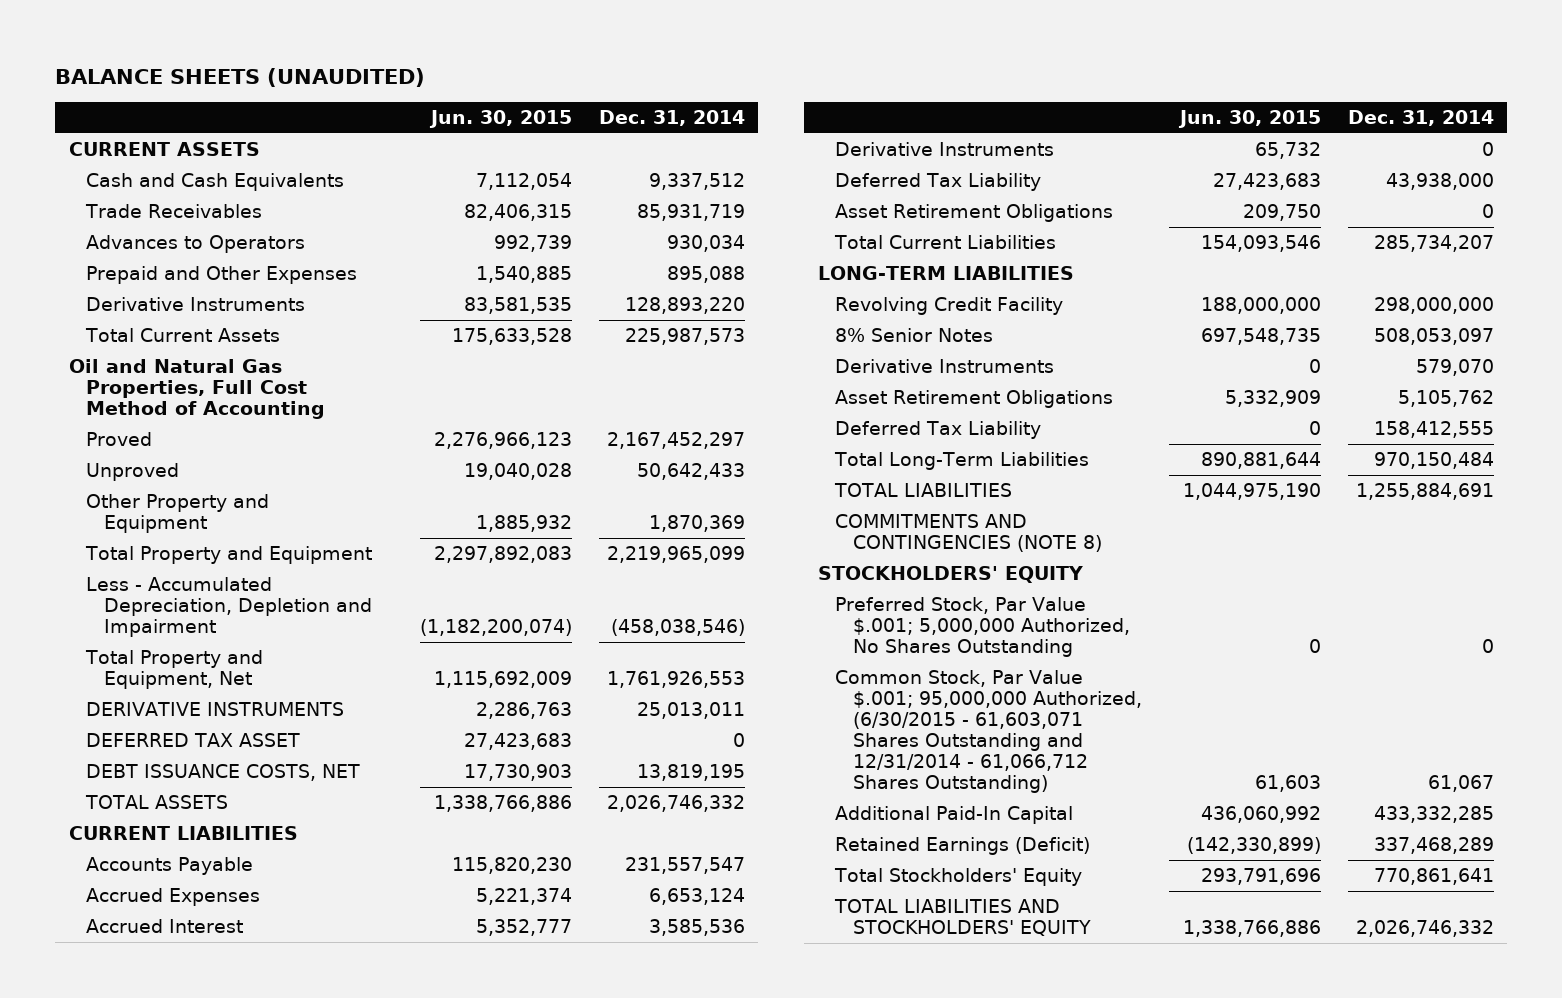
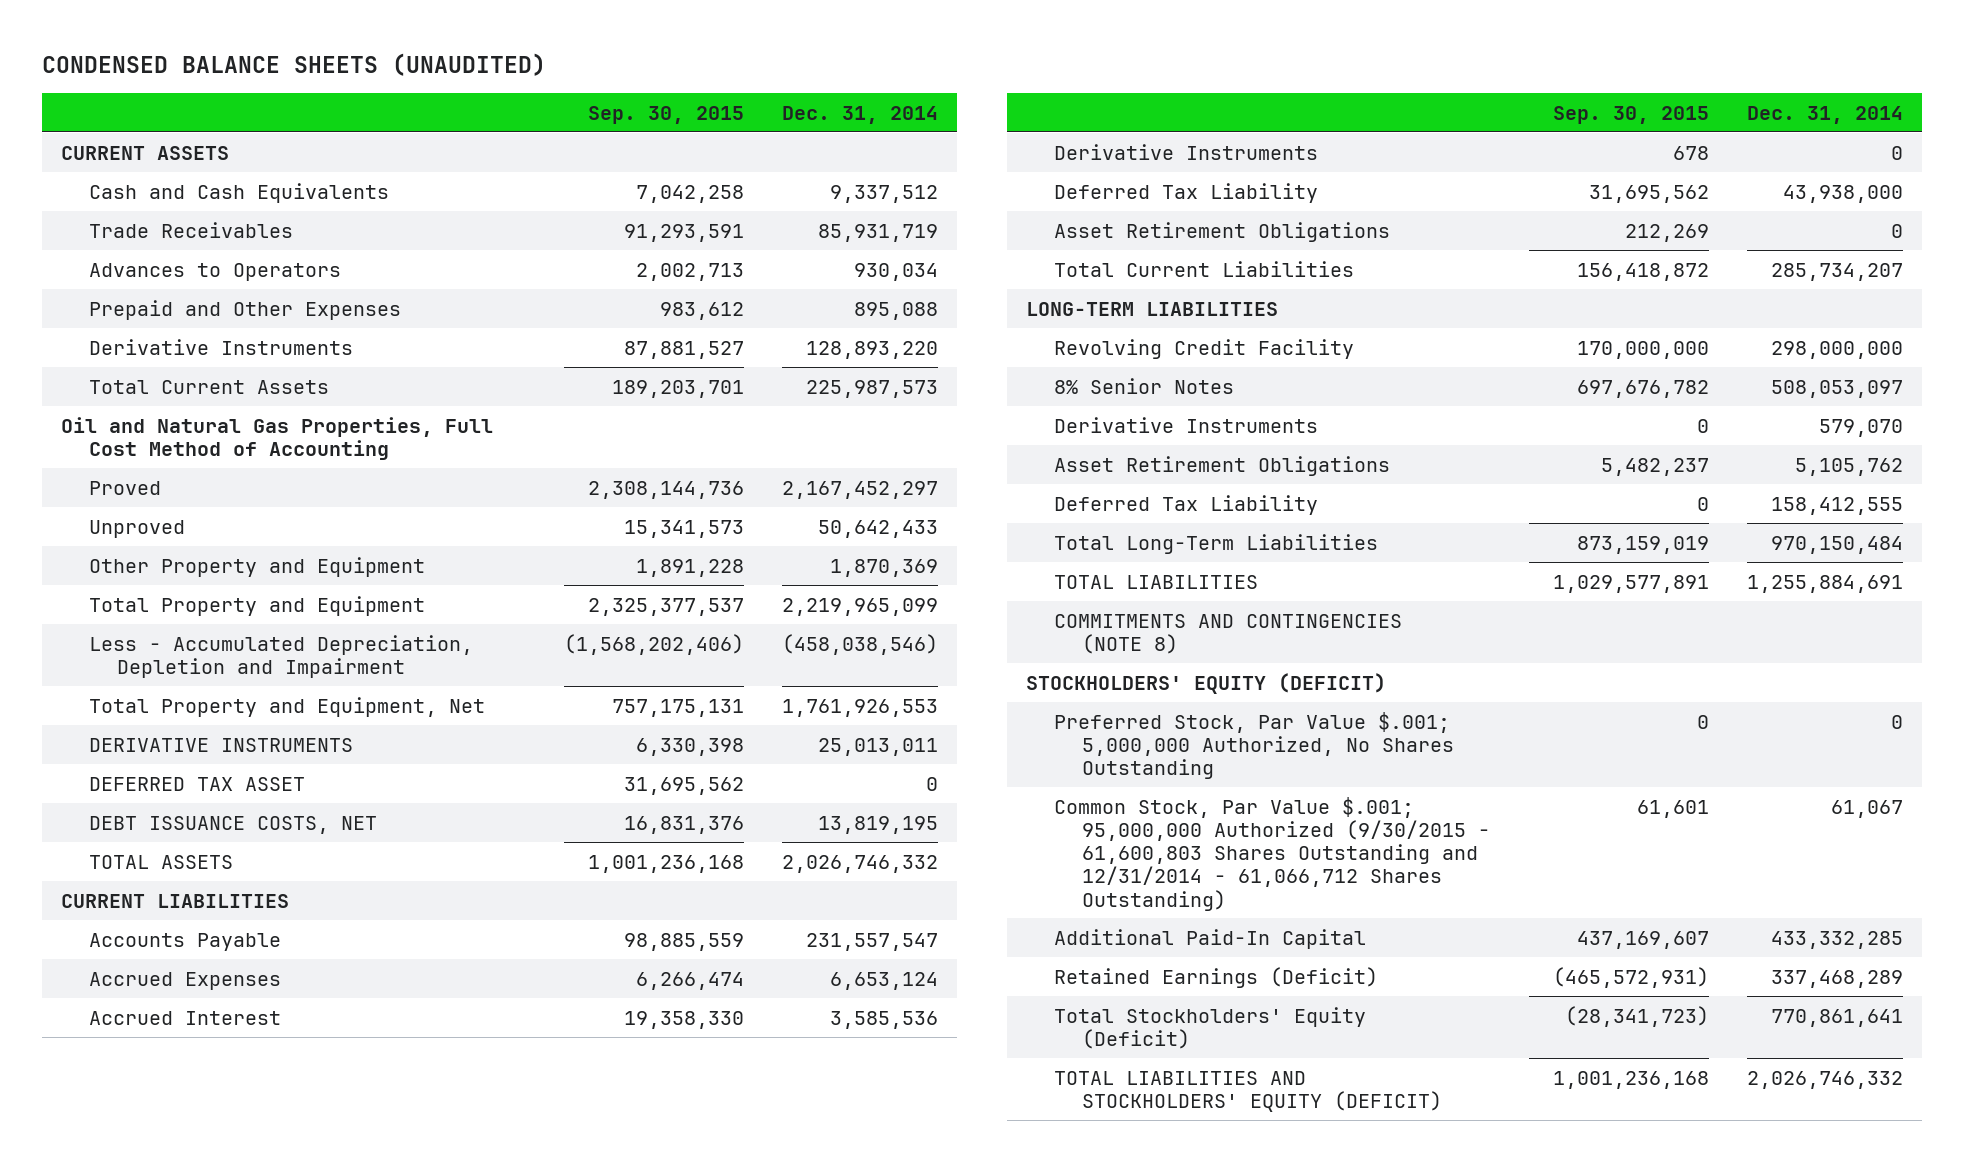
- BALANCE SHEETS (UNAUDITED)
+ CONDENSED BALANCE SHEETS (UNAUDITED)
- | Jun. 30, 2015 | Dec. 31, 2014
+ | Sep. 30, 2015 | Dec. 31, 2014
- STOCKHOLDERS' EQUITY
+ STOCKHOLDERS' EQUITY (DEFICIT)
- Common Stock, Par Value $.001; 95,000,000 Authorized, (6/30/2015 - 61,603,071 Shares Outstanding and 12/31/2014 - 61,066,712 Shares Outstanding) | 61,603 | 61,067
+ Common Stock, Par Value $.001; 95,000,000 Authorized (9/30/2015 - 61,600,803 Shares Outstanding and 12/31/2014 - 61,066,712 Shares Outstanding) | 61,601 | 61,067
- Total Stockholders' Equity | 293,791,696 | 770,861,641
- TOTAL LIABILITIES AND STOCKHOLDERS' EQUITY | 1,338,766,886 | 2,026,746,332
+ Total Stockholders' Equity (Deficit) | (28,341,723) | 770,861,641
+ TOTAL LIABILITIES AND STOCKHOLDERS' EQUITY (DEFICIT) | 1,001,236,168 | 2,026,746,332

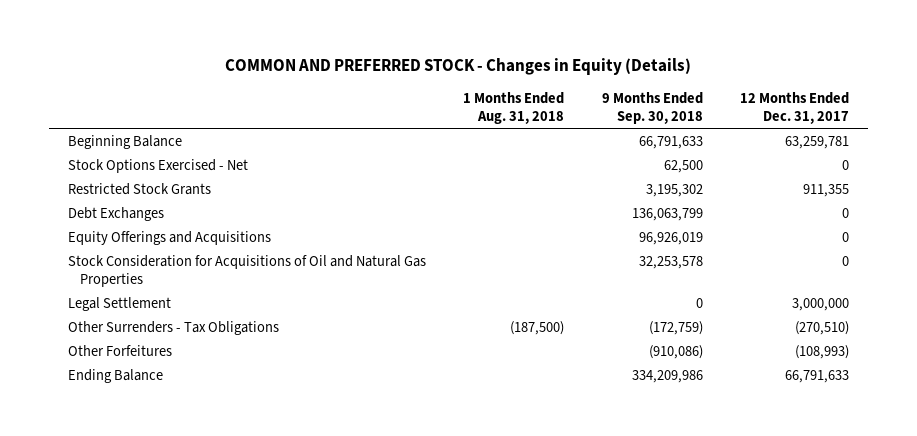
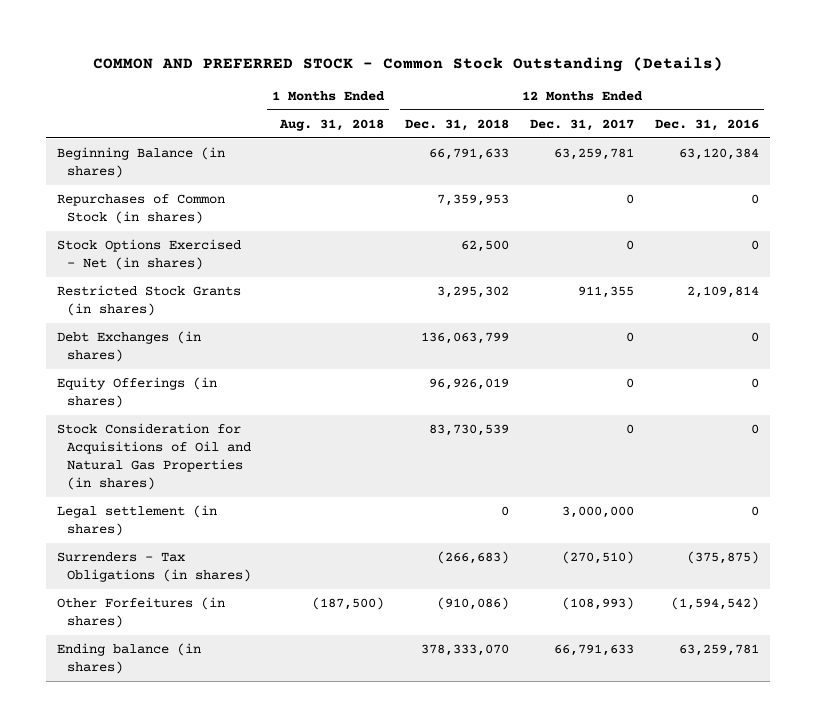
- COMMON AND PREFERRED STOCK - Changes in Equity (Details)
+ COMMON AND PREFERRED STOCK - Common Stock Outstanding (Details)
- | 1 Months Ended Aug. 31, 2018 | 9 Months Ended Sep. 30, 2018 | 12 Months Ended Dec. 31, 2017
+ | 1 Months Ended Aug. 31, 2018 | 12 Months Ended Dec. 31, 2018 | 12 Months Ended Dec. 31, 2017 | 12 Months Ended Dec. 31, 2016
- Beginning Balance | | 66,791,633 | 63,259,781
- Stock Options Exercised - Net | | 62,500 | 0
- Restricted Stock Grants | | 3,195,302 | 911,355
- Debt Exchanges | | 136,063,799 | 0
- Equity Offerings and Acquisitions | | 96,926,019 | 0
- Stock Consideration for Acquisitions of Oil and Natural Gas Properties | | 32,253,578 | 0
- Legal Settlement | | 0 | 3,000,000
- Other Surrenders - Tax Obligations | (187,500) | (172,759) | (270,510)
- Other Forfeitures | | (910,086) | (108,993)
- Ending Balance | | 334,209,986 | 66,791,633
+ Beginning Balance (in shares) | | 66,791,633 | 63,259,781 | 63,120,384
+ Repurchases of Common Stock (in shares) | | 7,359,953 | 0 | 0
+ Stock Options Exercised - Net (in shares) | | 62,500 | 0 | 0
+ Restricted Stock Grants (in shares) | | 3,295,302 | 911,355 | 2,109,814
+ Debt Exchanges (in shares) | | 136,063,799 | 0 | 0
+ Equity Offerings (in shares) | | 96,926,019 | 0 | 0
+ Stock Consideration for Acquisitions of Oil and Natural Gas Properties (in shares) | | 83,730,539 | 0 | 0
+ Legal settlement (in shares) | | 0 | 3,000,000 | 0
+ Surrenders - Tax Obligations (in shares) | | (266,683) | (270,510) | (375,875)
+ Other Forfeitures (in shares) | (187,500) | (910,086) | (108,993) | (1,594,542)
+ Ending balance (in shares) | | 378,333,070 | 66,791,633 | 63,259,781

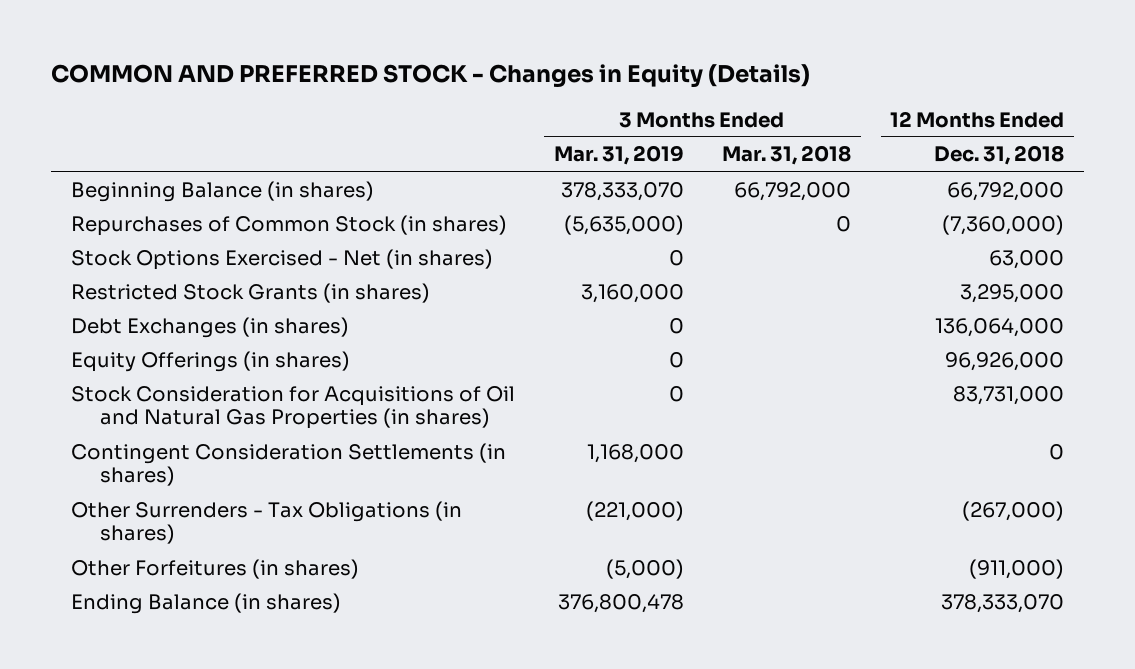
- COMMON AND PREFERRED STOCK - Common Stock Outstanding (Details)
+ COMMON AND PREFERRED STOCK - Changes in Equity (Details)
- | 1 Months Ended Aug. 31, 2018 | 12 Months Ended Dec. 31, 2018 | 12 Months Ended Dec. 31, 2017 | 12 Months Ended Dec. 31, 2016
+ | 3 Months Ended Mar. 31, 2019 | 3 Months Ended Mar. 31, 2018 | 12 Months Ended Dec. 31, 2018
- Beginning Balance (in shares) | | 66,791,633 | 63,259,781 | 63,120,384
- Repurchases of Common Stock (in shares) | | 7,359,953 | 0 | 0
- Stock Options Exercised - Net (in shares) | | 62,500 | 0 | 0
- Restricted Stock Grants (in shares) | | 3,295,302 | 911,355 | 2,109,814
- Debt Exchanges (in shares) | | 136,063,799 | 0 | 0
- Equity Offerings (in shares) | | 96,926,019 | 0 | 0
- Stock Consideration for Acquisitions of Oil and Natural Gas Properties (in shares) | | 83,730,539 | 0 | 0
- Legal settlement (in shares) | | 0 | 3,000,000 | 0
- Surrenders - Tax Obligations (in shares) | | (266,683) | (270,510) | (375,875)
- Other Forfeitures (in shares) | (187,500) | (910,086) | (108,993) | (1,594,542)
- Ending balance (in shares) | | 378,333,070 | 66,791,633 | 63,259,781
+ Beginning Balance (in shares) | 378,333,070 | 66,792,000 | 66,792,000
+ Repurchases of Common Stock (in shares) | (5,635,000) | 0 | (7,360,000)
+ Stock Options Exercised - Net (in shares) | 0 | | 63,000
+ Restricted Stock Grants (in shares) | 3,160,000 | | 3,295,000
+ Debt Exchanges (in shares) | 0 | | 136,064,000
+ Equity Offerings (in shares) | 0 | | 96,926,000
+ Stock Consideration for Acquisitions of Oil and Natural Gas Properties (in shares) | 0 | | 83,731,000
+ Contingent Consideration Settlements (in shares) | 1,168,000 | | 0
+ Other Surrenders - Tax Obligations (in shares) | (221,000) | | (267,000)
+ Other Forfeitures (in shares) | (5,000) | | (911,000)
+ Ending Balance (in shares) | 376,800,478 | | 378,333,070

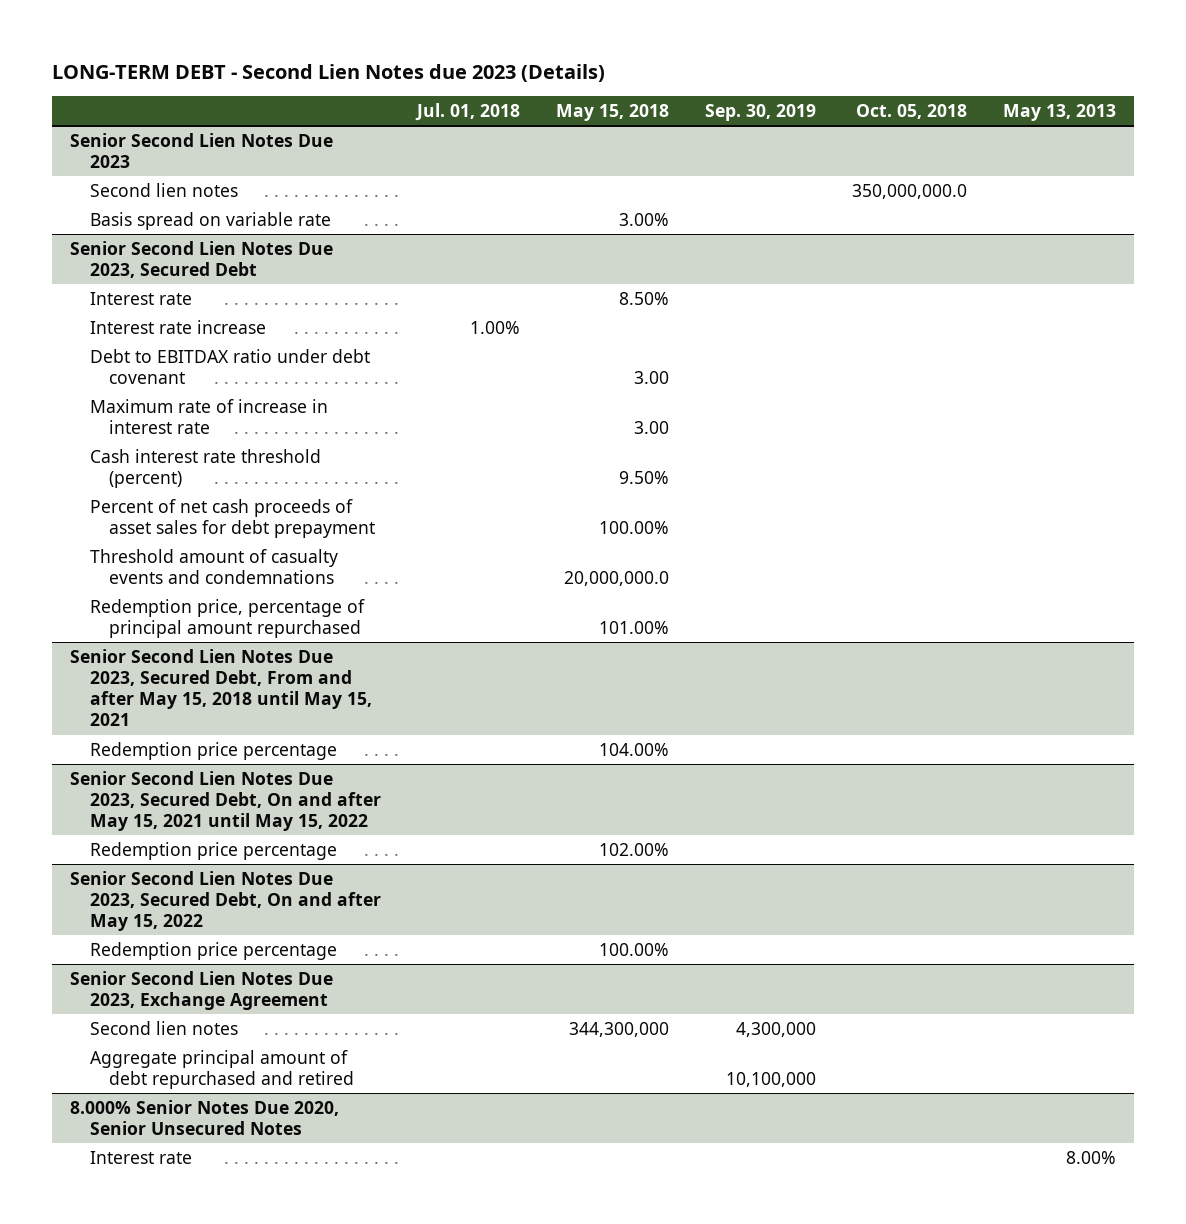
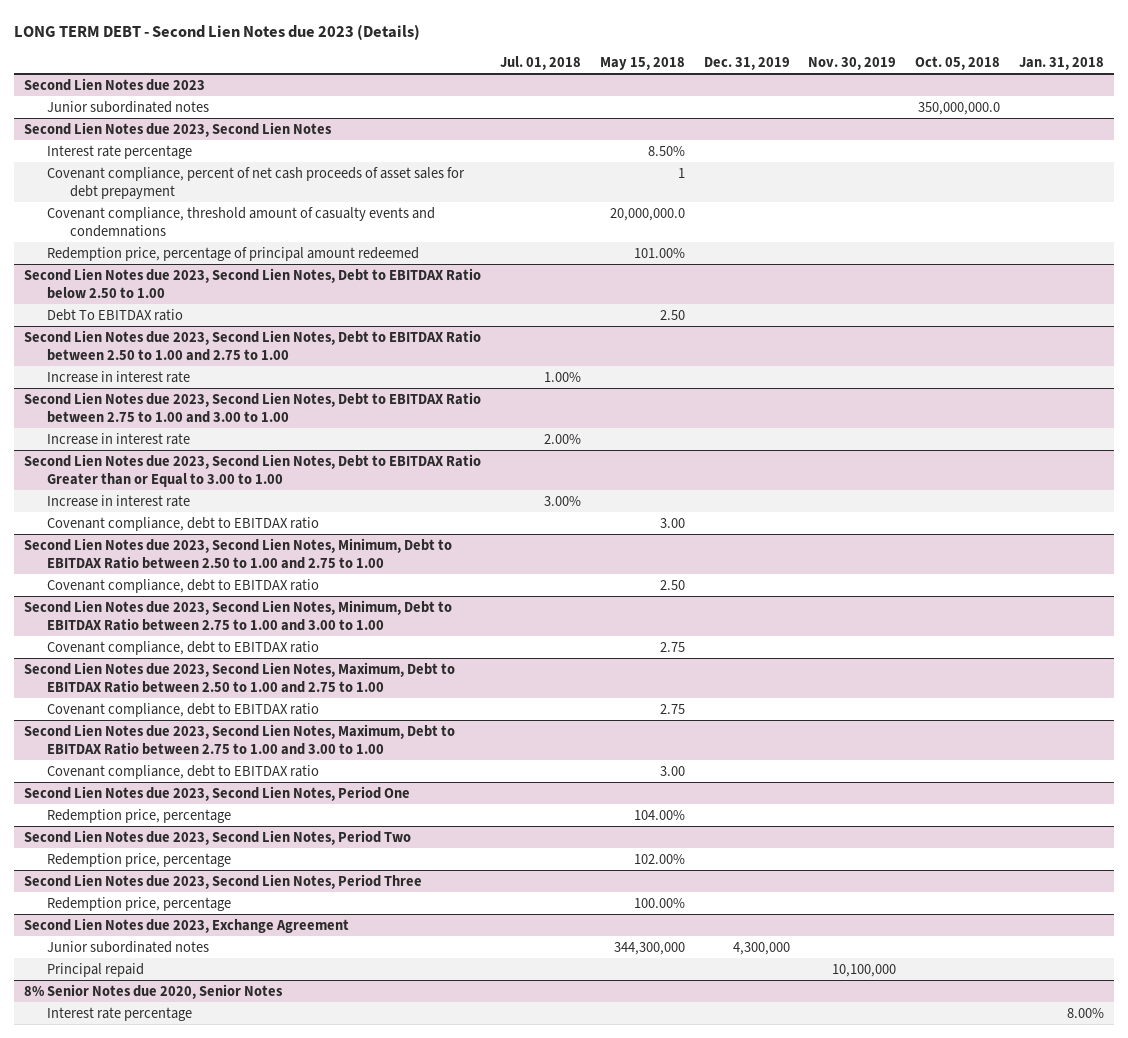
- LONG-TERM DEBT - Second Lien Notes due 2023 (Details)
+ LONG TERM DEBT - Second Lien Notes due 2023 (Details)
- | Jul. 01, 2018 | May 15, 2018 | Sep. 30, 2019 | Oct. 05, 2018 | May 13, 2013
+ | Jul. 01, 2018 | May 15, 2018 | Dec. 31, 2019 | Nov. 30, 2019 | Oct. 05, 2018 | Jan. 31, 2018
- Senior Second Lien Notes Due 2023
- Second lien notes | | | | 350,000,000.0 |
- Basis spread on variable rate | | 3.00% | | |
- Senior Second Lien Notes Due 2023, Secured Debt
- Interest rate | | 8.50% | | |
- Interest rate increase | 1.00% | | | |
- Debt to EBITDAX ratio under debt covenant | | 3.00 | | |
- Maximum rate of increase in interest rate | | 3.00 | | |
- Cash interest rate threshold (percent) | | 9.50% | | |
- Percent of net cash proceeds of asset sales for debt prepayment | | 100.00% | | |
- Threshold amount of casualty events and condemnations | | 20,000,000.0 | | |
- Redemption price, percentage of principal amount repurchased | | 101.00% | | |
- Senior Second Lien Notes Due 2023, Secured Debt, From and after May 15, 2018 until May 15, 2021
- Redemption price percentage | | 104.00% | | |
- Senior Second Lien Notes Due 2023, Secured Debt, On and after May 15, 2021 until May 15, 2022
- Redemption price percentage | | 102.00% | | |
- Senior Second Lien Notes Due 2023, Secured Debt, On and after May 15, 2022
- Redemption price percentage | | 100.00% | | |
- Senior Second Lien Notes Due 2023, Exchange Agreement
- Second lien notes | | 344,300,000 | 4,300,000 | |
- Aggregate principal amount of debt repurchased and retired | | | 10,100,000 | |
- 8.000% Senior Notes Due 2020, Senior Unsecured Notes
- Interest rate | | | | | 8.00%
+ Second Lien Notes due 2023
+ Junior subordinated notes | | | | | 350,000,000.0 |
+ Second Lien Notes due 2023, Second Lien Notes
+ Interest rate percentage | | 8.50% | | | |
+ Covenant compliance, percent of net cash proceeds of asset sales for debt prepayment | | 1 | | | |
+ Covenant compliance, threshold amount of casualty events and condemnations | | 20,000,000.0 | | | |
+ Redemption price, percentage of principal amount redeemed | | 101.00% | | | |
+ Second Lien Notes due 2023, Second Lien Notes, Debt to EBITDAX Ratio below 2.50 to 1.00
+ Debt To EBITDAX ratio | | 2.50 | | | |
+ Second Lien Notes due 2023, Second Lien Notes, Debt to EBITDAX Ratio between 2.50 to 1.00 and 2.75 to 1.00
+ Increase in interest rate | 1.00% | | | | |
+ Second Lien Notes due 2023, Second Lien Notes, Debt to EBITDAX Ratio between 2.75 to 1.00 and 3.00 to 1.00
+ Increase in interest rate | 2.00% | | | | |
+ Second Lien Notes due 2023, Second Lien Notes, Debt to EBITDAX Ratio Greater than or Equal to 3.00 to 1.00
+ Increase in interest rate | 3.00% | | | | |
+ Covenant compliance, debt to EBITDAX ratio | | 3.00 | | | |
+ Second Lien Notes due 2023, Second Lien Notes, Minimum, Debt to EBITDAX Ratio between 2.50 to 1.00 and 2.75 to 1.00
+ Covenant compliance, debt to EBITDAX ratio | | 2.50 | | | |
+ Second Lien Notes due 2023, Second Lien Notes, Minimum, Debt to EBITDAX Ratio between 2.75 to 1.00 and 3.00 to 1.00
+ Covenant compliance, debt to EBITDAX ratio | | 2.75 | | | |
+ Second Lien Notes due 2023, Second Lien Notes, Maximum, Debt to EBITDAX Ratio between 2.50 to 1.00 and 2.75 to 1.00
+ Covenant compliance, debt to EBITDAX ratio | | 2.75 | | | |
+ Second Lien Notes due 2023, Second Lien Notes, Maximum, Debt to EBITDAX Ratio between 2.75 to 1.00 and 3.00 to 1.00
+ Covenant compliance, debt to EBITDAX ratio | | 3.00 | | | |
+ Second Lien Notes due 2023, Second Lien Notes, Period One
+ Redemption price, percentage | | 104.00% | | | |
+ Second Lien Notes due 2023, Second Lien Notes, Period Two
+ Redemption price, percentage | | 102.00% | | | |
+ Second Lien Notes due 2023, Second Lien Notes, Period Three
+ Redemption price, percentage | | 100.00% | | | |
+ Second Lien Notes due 2023, Exchange Agreement
+ Junior subordinated notes | | 344,300,000 | 4,300,000 | | |
+ Principal repaid | | | | 10,100,000 | |
+ 8% Senior Notes due 2020, Senior Notes
+ Interest rate percentage | | | | | | 8.00%

